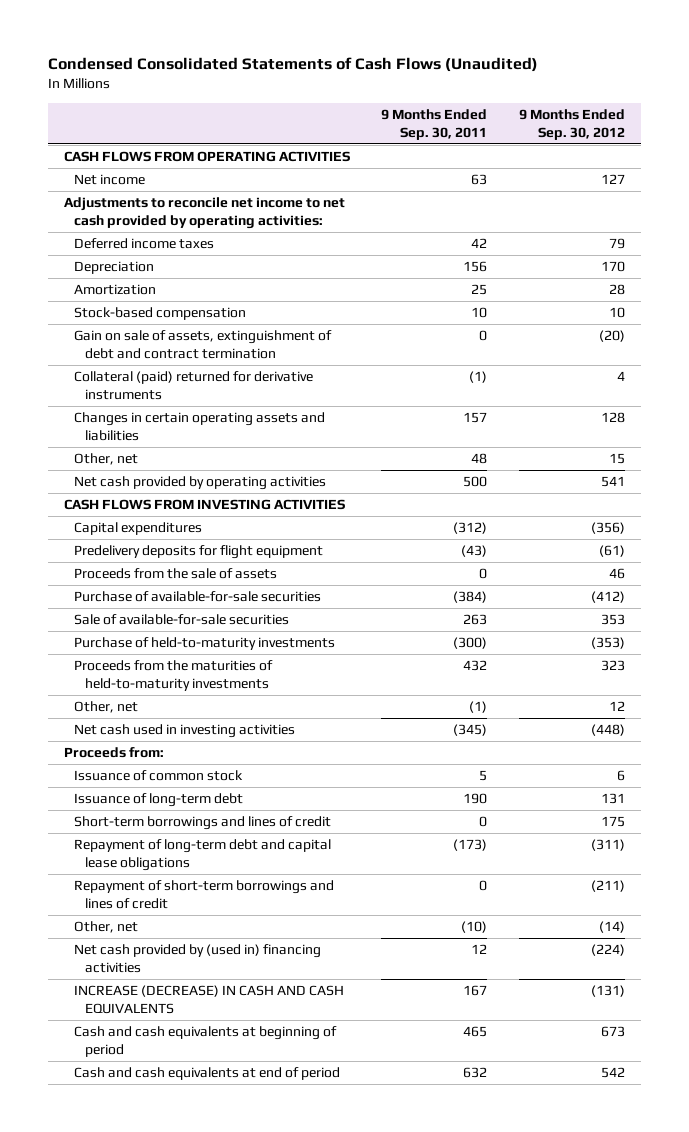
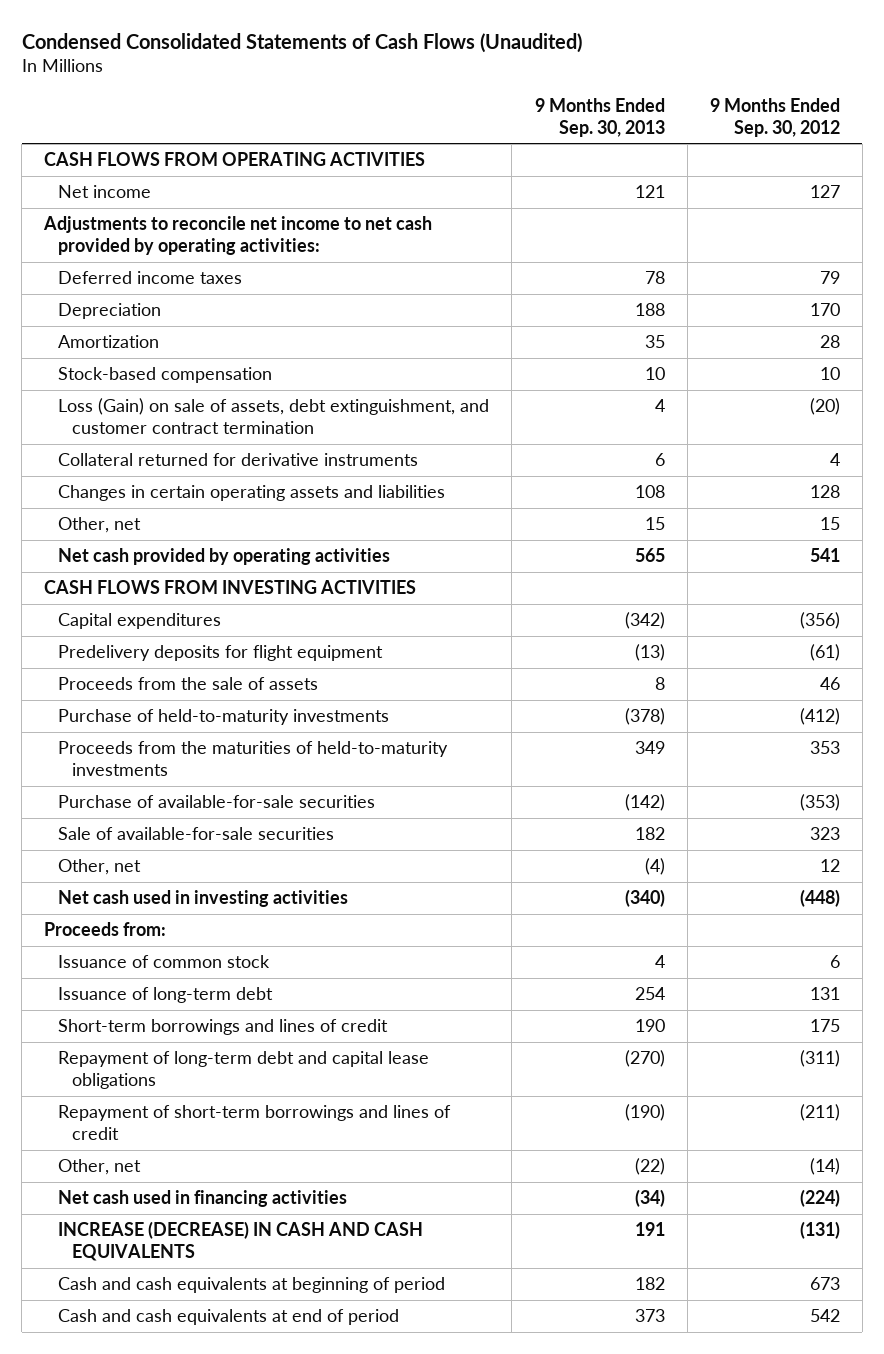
- | 9 Months Ended Sep. 30, 2011 | 9 Months Ended Sep. 30, 2012
+ | 9 Months Ended Sep. 30, 2013 | 9 Months Ended Sep. 30, 2012
- Gain on sale of assets, extinguishment of debt and contract termination | 0 | (20)
- Collateral (paid) returned for derivative instruments | (1) | 4
+ Loss (Gain) on sale of assets, debt extinguishment, and customer contract termination | 4 | (20)
+ Collateral returned for derivative instruments | 6 | 4
- Purchase of available-for-sale securities | (384) | (412)
- Sale of available-for-sale securities | 263 | 353
- Purchase of held-to-maturity investments | (300) | (353)
- Proceeds from the maturities of held-to-maturity investments | 432 | 323
+ Purchase of held-to-maturity investments | (378) | (412)
+ Proceeds from the maturities of held-to-maturity investments | 349 | 353
+ Purchase of available-for-sale securities | (142) | (353)
+ Sale of available-for-sale securities | 182 | 323
- Net cash provided by (used in) financing activities | 12 | (224)
+ Net cash used in financing activities | (34) | (224)

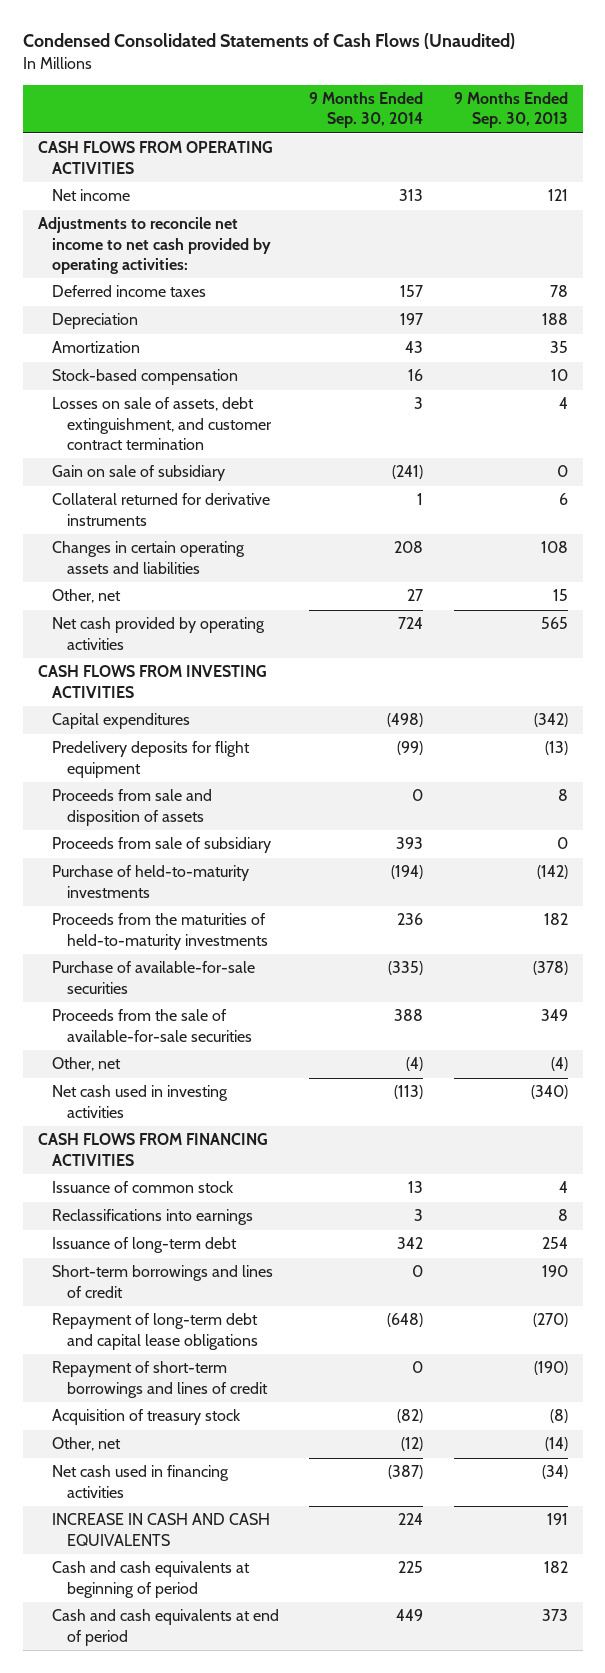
- | 9 Months Ended Sep. 30, 2013 | 9 Months Ended Sep. 30, 2012
+ | 9 Months Ended Sep. 30, 2014 | 9 Months Ended Sep. 30, 2013
- Loss (Gain) on sale of assets, debt extinguishment, and customer contract termination | 4 | (20)
+ Losses on sale of assets, debt extinguishment, and customer contract termination | 3 | 4
+ Gain on sale of subsidiary | (241) | 0
- Proceeds from the sale of assets | 8 | 46
- Purchase of held-to-maturity investments | (378) | (412)
- Proceeds from the maturities of held-to-maturity investments | 349 | 353
- Purchase of available-for-sale securities | (142) | (353)
- Sale of available-for-sale securities | 182 | 323
+ Proceeds from sale and disposition of assets | 0 | 8
+ Proceeds from sale of subsidiary | 393 | 0
+ Purchase of held-to-maturity investments | (194) | (142)
+ Proceeds from the maturities of held-to-maturity investments | 236 | 182
+ Purchase of available-for-sale securities | (335) | (378)
+ Proceeds from the sale of available-for-sale securities | 388 | 349
- Proceeds from:
+ CASH FLOWS FROM FINANCING ACTIVITIES
+ Reclassifications into earnings | 3 | 8
- Other, net | (22) | (14)
+ Acquisition of treasury stock | (82) | (8)
+ Other, net | (12) | (14)
- INCREASE (DECREASE) IN CASH AND CASH EQUIVALENTS | 191 | (131)
+ INCREASE IN CASH AND CASH EQUIVALENTS | 224 | 191

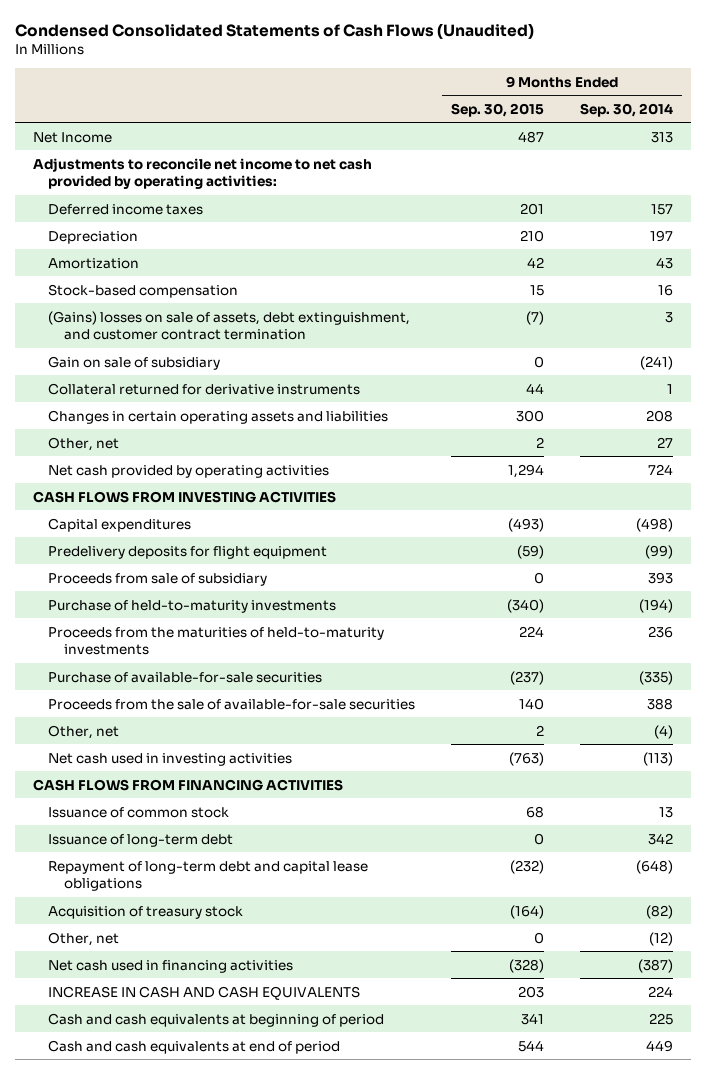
- | 9 Months Ended Sep. 30, 2014 | 9 Months Ended Sep. 30, 2013
+ | 9 Months Ended Sep. 30, 2015 | 9 Months Ended Sep. 30, 2014
- CASH FLOWS FROM OPERATING ACTIVITIES
- Net income | 313 | 121
+ Net Income | 487 | 313
- Losses on sale of assets, debt extinguishment, and customer contract termination | 3 | 4
+ (Gains) losses on sale of assets, debt extinguishment, and customer contract termination | (7) | 3
- Proceeds from sale and disposition of assets | 0 | 8
- Reclassifications into earnings | 3 | 8
- Short-term borrowings and lines of credit | 0 | 190
- Repayment of short-term borrowings and lines of credit | 0 | (190)

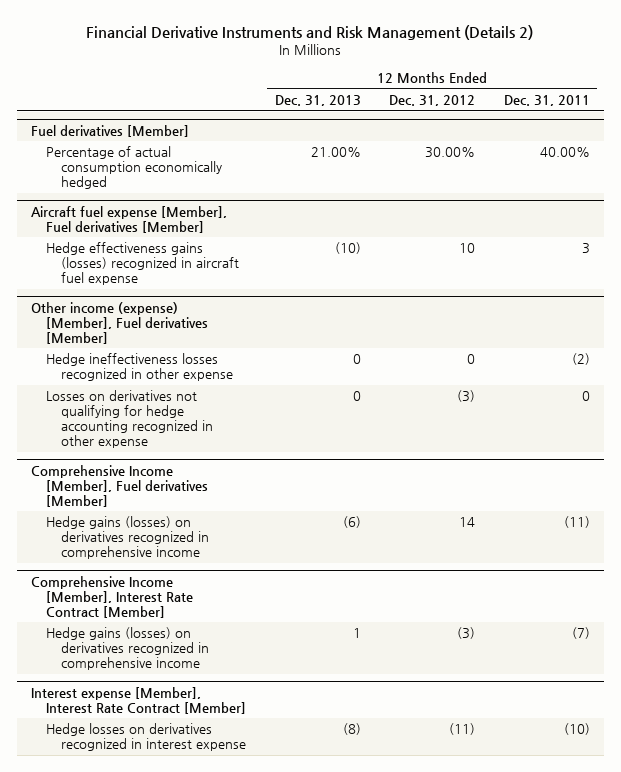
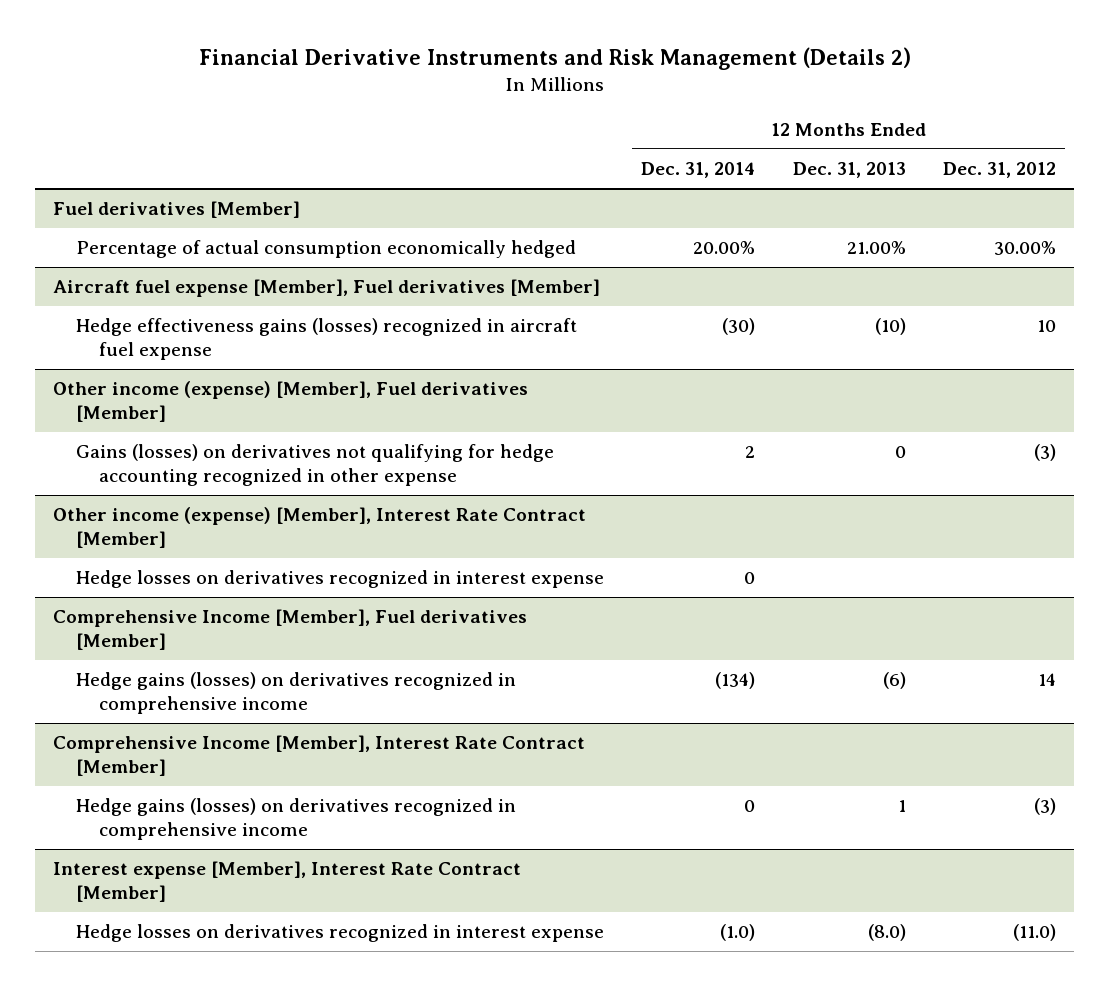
- | 12 Months Ended Dec. 31, 2013 | 12 Months Ended Dec. 31, 2012 | 12 Months Ended Dec. 31, 2011
+ | 12 Months Ended Dec. 31, 2014 | 12 Months Ended Dec. 31, 2013 | 12 Months Ended Dec. 31, 2012
@ Other income (expense) [Member], Fuel derivatives [Member]
- Hedge ineffectiveness losses recognized in other expense | 0 | 0 | (2)
- Losses on derivatives not qualifying for hedge accounting recognized in other expense | 0 | (3) | 0
+ Gains (losses) on derivatives not qualifying for hedge accounting recognized in other expense | 2 | 0 | (3)
+ Other income (expense) [Member], Interest Rate Contract [Member]
+ Hedge losses on derivatives recognized in interest expense | 0 | |
@ Interest expense [Member], Interest Rate Contract [Member]
- Hedge losses on derivatives recognized in interest expense | (8) | (11) | (10)
+ Hedge losses on derivatives recognized in interest expense | (1.0) | (8.0) | (11.0)

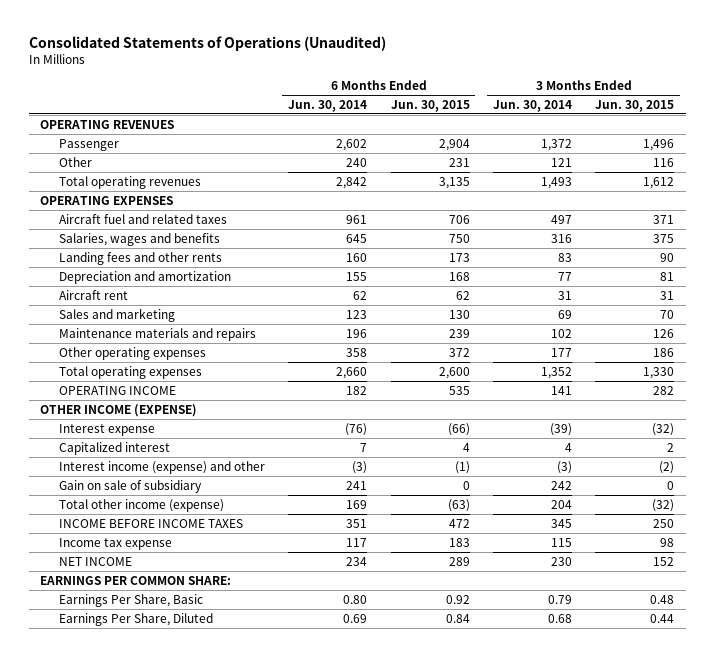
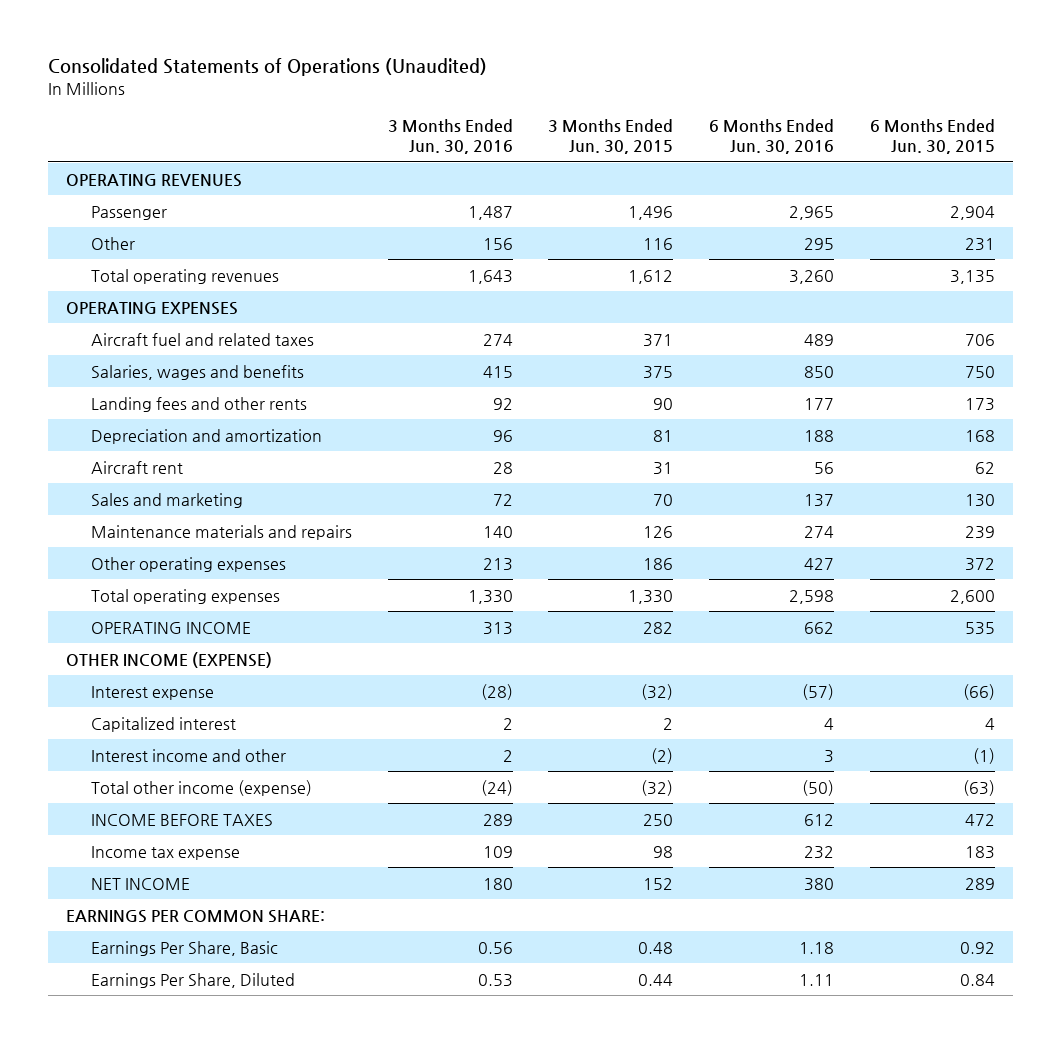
- | 6 Months Ended Jun. 30, 2014 | 6 Months Ended Jun. 30, 2015 | 3 Months Ended Jun. 30, 2014 | 3 Months Ended Jun. 30, 2015
+ | 3 Months Ended Jun. 30, 2016 | 3 Months Ended Jun. 30, 2015 | 6 Months Ended Jun. 30, 2016 | 6 Months Ended Jun. 30, 2015
- Interest income (expense) and other | (3) | (1) | (3) | (2)
- Gain on sale of subsidiary | 241 | 0 | 242 | 0
+ Interest income and other | 2 | (2) | 3 | (1)
- INCOME BEFORE INCOME TAXES | 351 | 472 | 345 | 250
+ INCOME BEFORE TAXES | 289 | 250 | 612 | 472

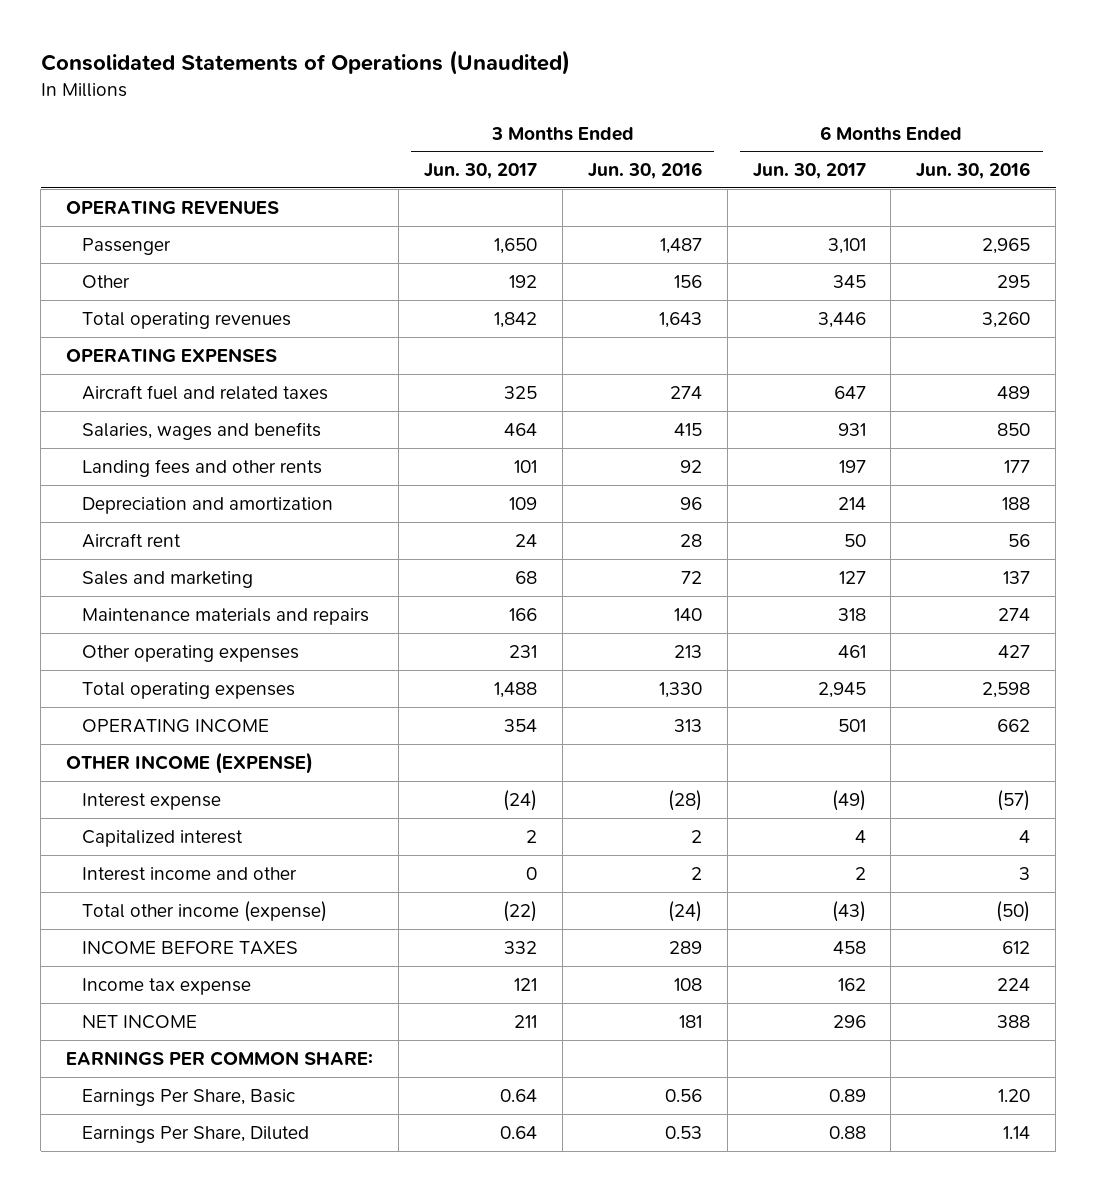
- | 3 Months Ended Jun. 30, 2016 | 3 Months Ended Jun. 30, 2015 | 6 Months Ended Jun. 30, 2016 | 6 Months Ended Jun. 30, 2015
+ | 3 Months Ended Jun. 30, 2017 | 3 Months Ended Jun. 30, 2016 | 6 Months Ended Jun. 30, 2017 | 6 Months Ended Jun. 30, 2016
- Income tax expense | 109 | 98 | 232 | 183
- NET INCOME | 180 | 152 | 380 | 289
+ Income tax expense | 121 | 108 | 162 | 224
+ NET INCOME | 211 | 181 | 296 | 388
- Earnings Per Share, Basic | 0.56 | 0.48 | 1.18 | 0.92
- Earnings Per Share, Diluted | 0.53 | 0.44 | 1.11 | 0.84
+ Earnings Per Share, Basic | 0.64 | 0.56 | 0.89 | 1.20
+ Earnings Per Share, Diluted | 0.64 | 0.53 | 0.88 | 1.14

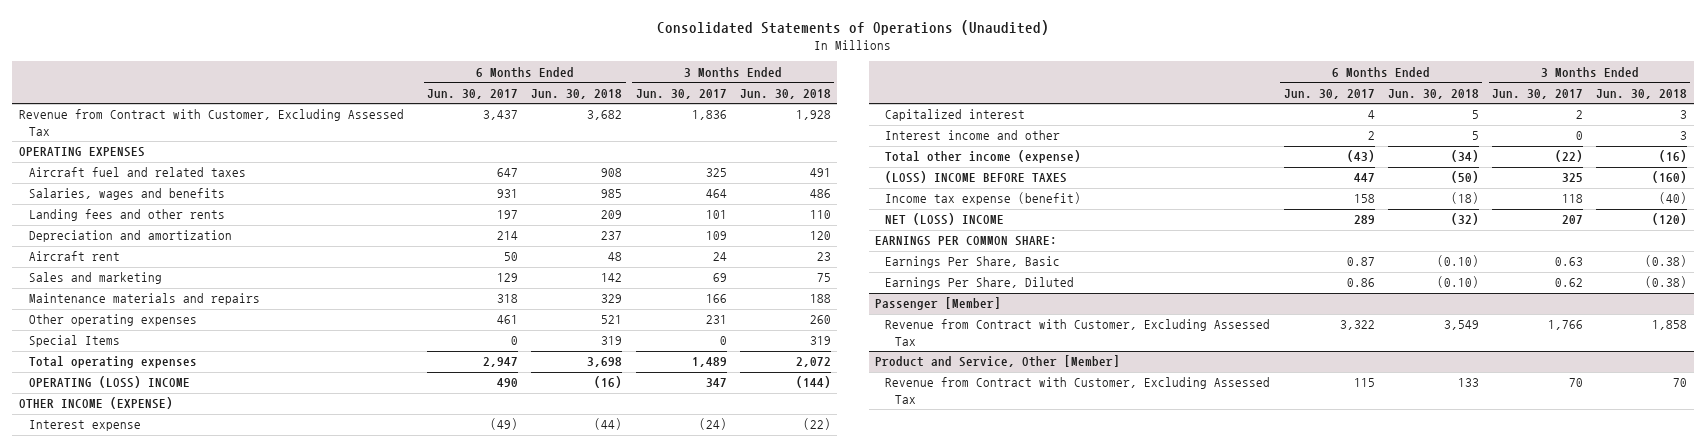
- | 3 Months Ended Jun. 30, 2017 | 3 Months Ended Jun. 30, 2016 | 6 Months Ended Jun. 30, 2017 | 6 Months Ended Jun. 30, 2016
+ | 6 Months Ended Jun. 30, 2017 | 6 Months Ended Jun. 30, 2018 | 3 Months Ended Jun. 30, 2017 | 3 Months Ended Jun. 30, 2018
- OPERATING REVENUES
- Passenger | 1,650 | 1,487 | 3,101 | 2,965
- Other | 192 | 156 | 345 | 295
- Total operating revenues | 1,842 | 1,643 | 3,446 | 3,260
+ Revenue from Contract with Customer, Excluding Assessed Tax | 3,437 | 3,682 | 1,836 | 1,928
- Sales and marketing | 68 | 72 | 127 | 137
+ Sales and marketing | 129 | 142 | 69 | 75
- Total operating expenses | 1,488 | 1,330 | 2,945 | 2,598
- OPERATING INCOME | 354 | 313 | 501 | 662
+ Special Items | 0 | 319 | 0 | 319
+ Total operating expenses | 2,947 | 3,698 | 1,489 | 2,072
+ OPERATING (LOSS) INCOME | 490 | (16) | 347 | (144)
- INCOME BEFORE TAXES | 332 | 289 | 458 | 612
- Income tax expense | 121 | 108 | 162 | 224
- NET INCOME | 211 | 181 | 296 | 388
+ (LOSS) INCOME BEFORE TAXES | 447 | (50) | 325 | (160)
+ Income tax expense (benefit) | 158 | (18) | 118 | (40)
+ NET (LOSS) INCOME | 289 | (32) | 207 | (120)
- Earnings Per Share, Basic | 0.64 | 0.56 | 0.89 | 1.20
- Earnings Per Share, Diluted | 0.64 | 0.53 | 0.88 | 1.14
+ Earnings Per Share, Basic | 0.87 | (0.10) | 0.63 | (0.38)
+ Earnings Per Share, Diluted | 0.86 | (0.10) | 0.62 | (0.38)
+ Passenger [Member]
+ Revenue from Contract with Customer, Excluding Assessed Tax | 3,322 | 3,549 | 1,766 | 1,858
+ Product and Service, Other [Member]
+ Revenue from Contract with Customer, Excluding Assessed Tax | 115 | 133 | 70 | 70

